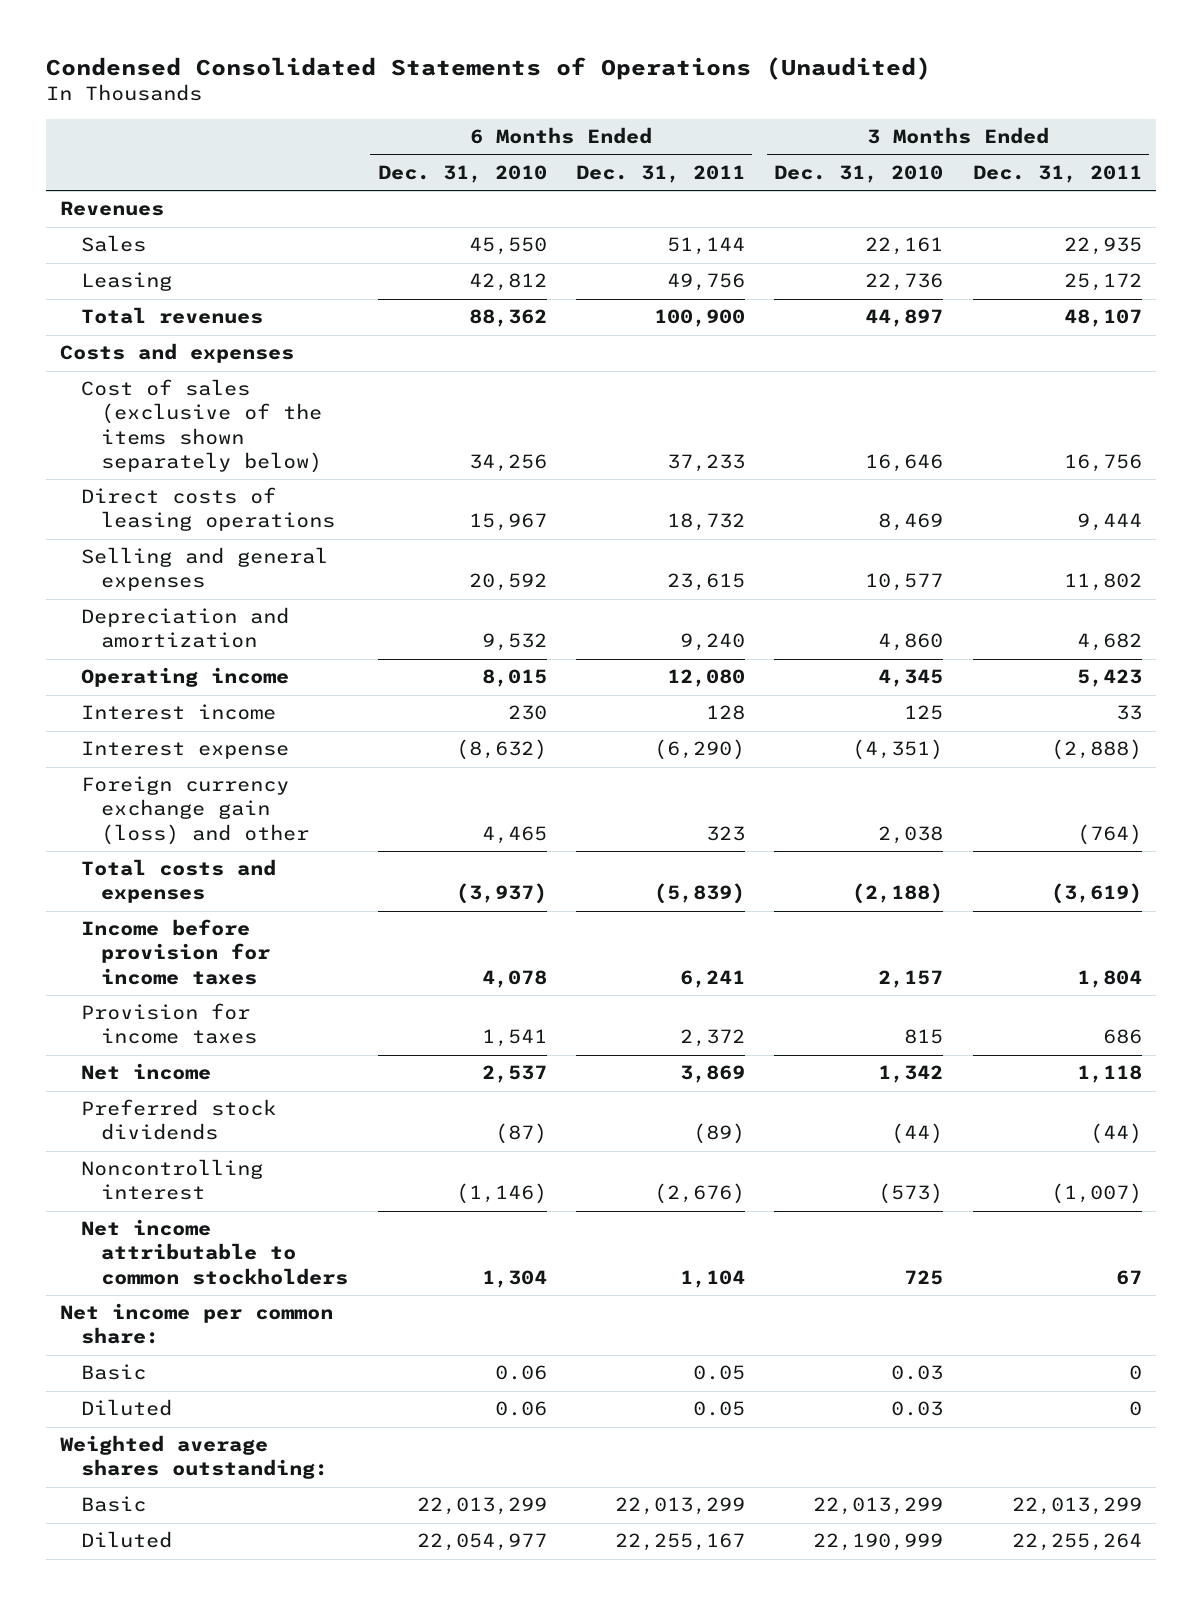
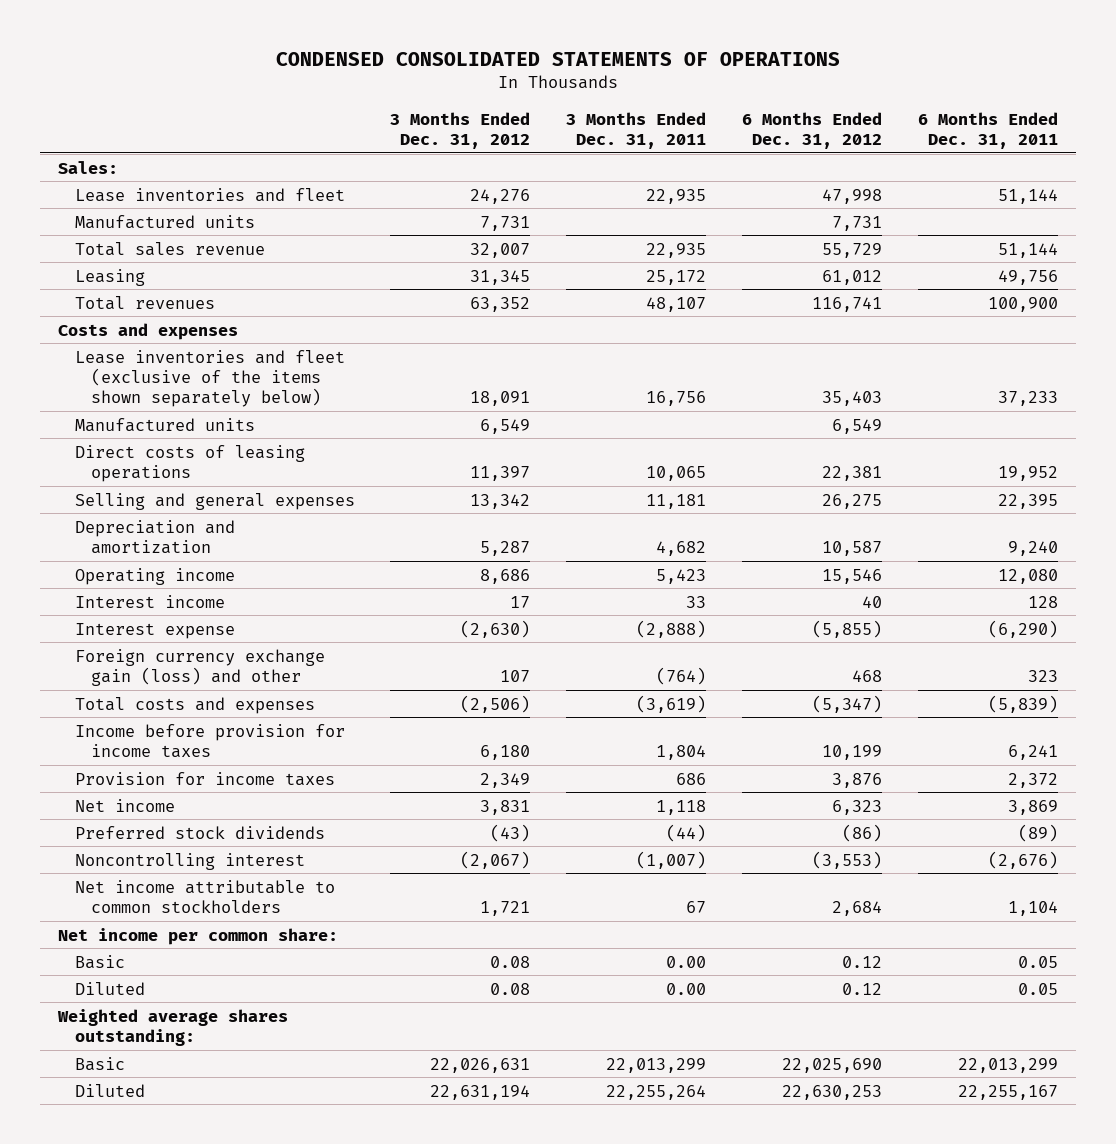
- Condensed Consolidated Statements of Operations (Unaudited)
+ CONDENSED CONSOLIDATED STATEMENTS OF OPERATIONS
- | 6 Months Ended Dec. 31, 2010 | 6 Months Ended Dec. 31, 2011 | 3 Months Ended Dec. 31, 2010 | 3 Months Ended Dec. 31, 2011
+ | 3 Months Ended Dec. 31, 2012 | 3 Months Ended Dec. 31, 2011 | 6 Months Ended Dec. 31, 2012 | 6 Months Ended Dec. 31, 2011
- Revenues
- Sales | 45,550 | 51,144 | 22,161 | 22,935
+ Sales:
+ Lease inventories and fleet | 24,276 | 22,935 | 47,998 | 51,144
+ Manufactured units | 7,731 | | 7,731 |
+ Total sales revenue | 32,007 | 22,935 | 55,729 | 51,144
- Cost of sales (exclusive of the items shown separately below) | 34,256 | 37,233 | 16,646 | 16,756
- Direct costs of leasing operations | 15,967 | 18,732 | 8,469 | 9,444
- Selling and general expenses | 20,592 | 23,615 | 10,577 | 11,802
+ Lease inventories and fleet (exclusive of the items shown separately below) | 18,091 | 16,756 | 35,403 | 37,233
+ Manufactured units | 6,549 | | 6,549 |
+ Direct costs of leasing operations | 11,397 | 10,065 | 22,381 | 19,952
+ Selling and general expenses | 13,342 | 11,181 | 26,275 | 22,395
- Basic | 0.06 | 0.05 | 0.03 | 0
- Diluted | 0.06 | 0.05 | 0.03 | 0
+ Basic | 0.08 | 0.00 | 0.12 | 0.05
+ Diluted | 0.08 | 0.00 | 0.12 | 0.05

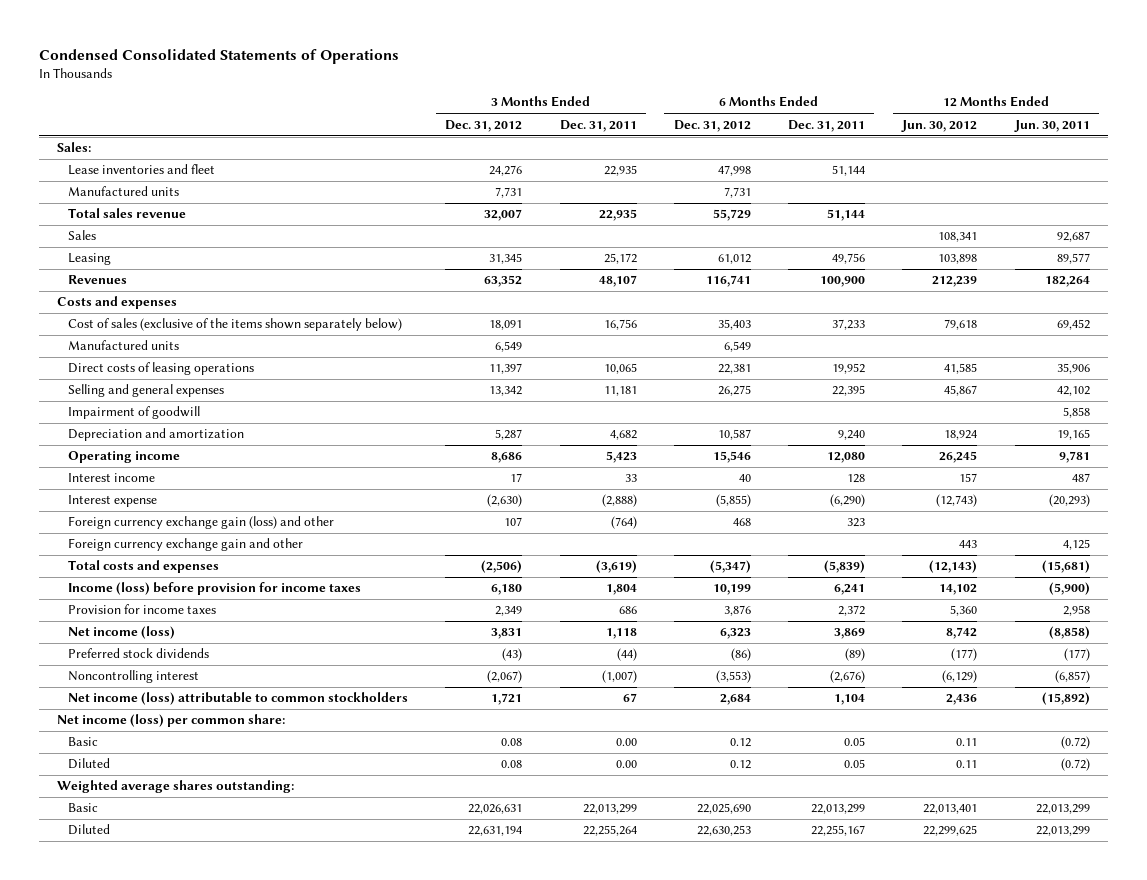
- CONDENSED CONSOLIDATED STATEMENTS OF OPERATIONS
+ Condensed Consolidated Statements of Operations
- | 3 Months Ended Dec. 31, 2012 | 3 Months Ended Dec. 31, 2011 | 6 Months Ended Dec. 31, 2012 | 6 Months Ended Dec. 31, 2011
+ | 3 Months Ended Dec. 31, 2012 | 3 Months Ended Dec. 31, 2011 | 6 Months Ended Dec. 31, 2012 | 6 Months Ended Dec. 31, 2011 | 12 Months Ended Jun. 30, 2012 | 12 Months Ended Jun. 30, 2011
+ Sales | | | | | 108,341 | 92,687
- Total revenues | 63,352 | 48,107 | 116,741 | 100,900
+ Revenues | 63,352 | 48,107 | 116,741 | 100,900 | 212,239 | 182,264
- Lease inventories and fleet (exclusive of the items shown separately below) | 18,091 | 16,756 | 35,403 | 37,233
+ Cost of sales (exclusive of the items shown separately below) | 18,091 | 16,756 | 35,403 | 37,233 | 79,618 | 69,452
+ Impairment of goodwill | | | | | | 5,858
+ Foreign currency exchange gain and other | | | | | 443 | 4,125
- Income before provision for income taxes | 6,180 | 1,804 | 10,199 | 6,241
+ Income (loss) before provision for income taxes | 6,180 | 1,804 | 10,199 | 6,241 | 14,102 | (5,900)
- Net income | 3,831 | 1,118 | 6,323 | 3,869
+ Net income (loss) | 3,831 | 1,118 | 6,323 | 3,869 | 8,742 | (8,858)
- Net income attributable to common stockholders | 1,721 | 67 | 2,684 | 1,104
- Net income per common share:
+ Net income (loss) attributable to common stockholders | 1,721 | 67 | 2,684 | 1,104 | 2,436 | (15,892)
+ Net income (loss) per common share:

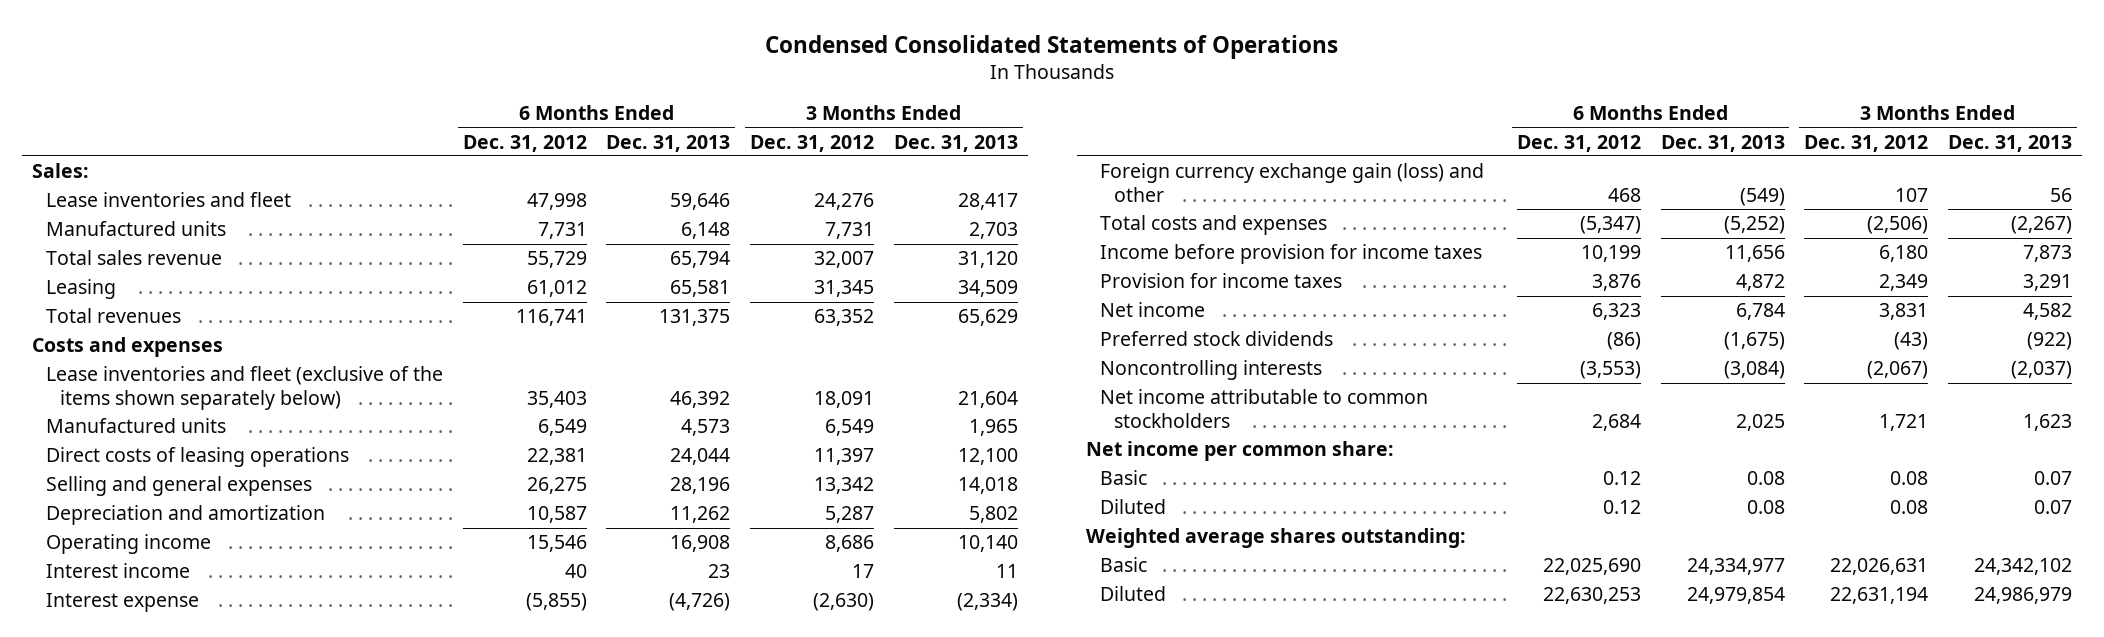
- | 3 Months Ended Dec. 31, 2012 | 3 Months Ended Dec. 31, 2011 | 6 Months Ended Dec. 31, 2012 | 6 Months Ended Dec. 31, 2011 | 12 Months Ended Jun. 30, 2012 | 12 Months Ended Jun. 30, 2011
+ | 6 Months Ended Dec. 31, 2012 | 6 Months Ended Dec. 31, 2013 | 3 Months Ended Dec. 31, 2012 | 3 Months Ended Dec. 31, 2013
- Sales | | | | | 108,341 | 92,687
- Revenues | 63,352 | 48,107 | 116,741 | 100,900 | 212,239 | 182,264
+ Total revenues | 116,741 | 131,375 | 63,352 | 65,629
- Cost of sales (exclusive of the items shown separately below) | 18,091 | 16,756 | 35,403 | 37,233 | 79,618 | 69,452
+ Lease inventories and fleet (exclusive of the items shown separately below) | 35,403 | 46,392 | 18,091 | 21,604
- Impairment of goodwill | | | | | | 5,858
- Foreign currency exchange gain and other | | | | | 443 | 4,125
- Income (loss) before provision for income taxes | 6,180 | 1,804 | 10,199 | 6,241 | 14,102 | (5,900)
+ Income before provision for income taxes | 10,199 | 11,656 | 6,180 | 7,873
- Net income (loss) | 3,831 | 1,118 | 6,323 | 3,869 | 8,742 | (8,858)
+ Net income | 6,323 | 6,784 | 3,831 | 4,582
- Noncontrolling interest | (2,067) | (1,007) | (3,553) | (2,676) | (6,129) | (6,857)
- Net income (loss) attributable to common stockholders | 1,721 | 67 | 2,684 | 1,104 | 2,436 | (15,892)
- Net income (loss) per common share:
+ Noncontrolling interests | (3,553) | (3,084) | (2,067) | (2,037)
+ Net income attributable to common stockholders | 2,684 | 2,025 | 1,721 | 1,623
+ Net income per common share:

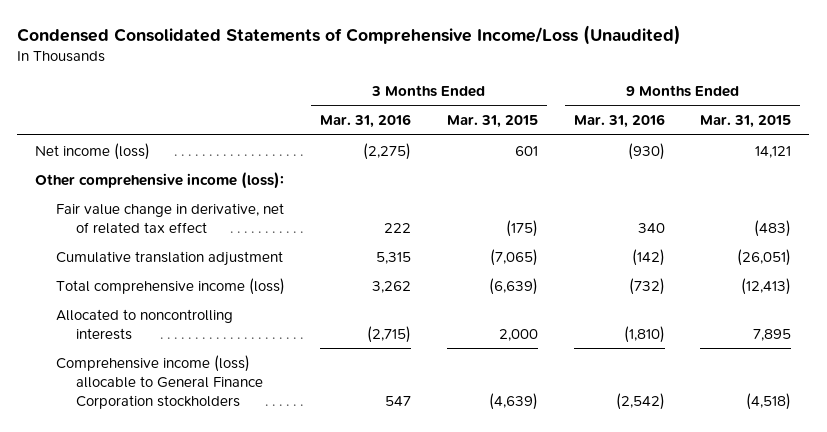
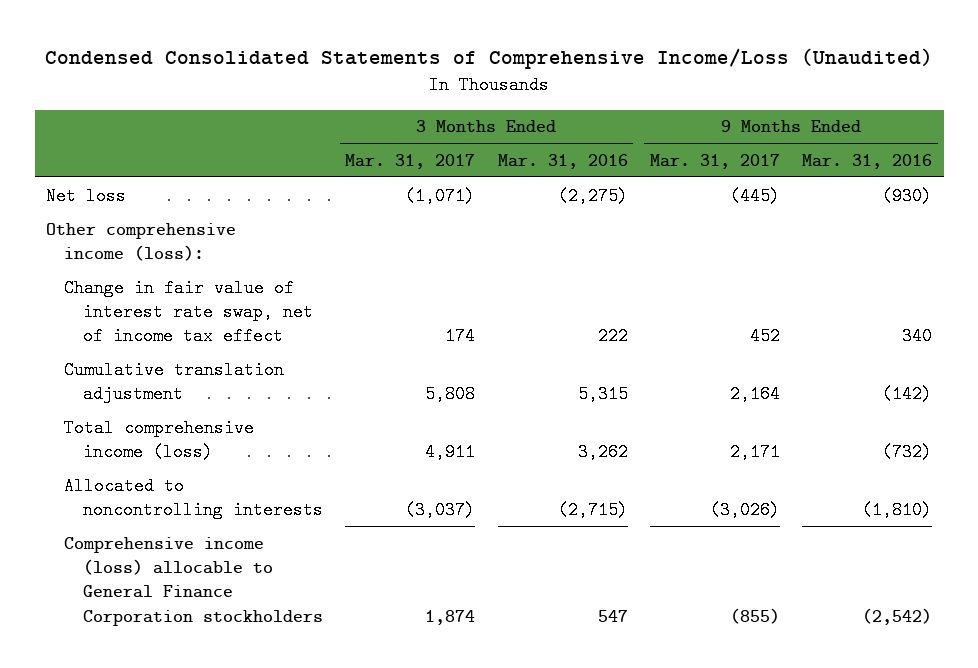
- | 3 Months Ended Mar. 31, 2016 | 3 Months Ended Mar. 31, 2015 | 9 Months Ended Mar. 31, 2016 | 9 Months Ended Mar. 31, 2015
+ | 3 Months Ended Mar. 31, 2017 | 3 Months Ended Mar. 31, 2016 | 9 Months Ended Mar. 31, 2017 | 9 Months Ended Mar. 31, 2016
- Net income (loss) | (2,275) | 601 | (930) | 14,121
+ Net loss | (1,071) | (2,275) | (445) | (930)
- Fair value change in derivative, net of related tax effect | 222 | (175) | 340 | (483)
+ Change in fair value of interest rate swap, net of income tax effect | 174 | 222 | 452 | 340

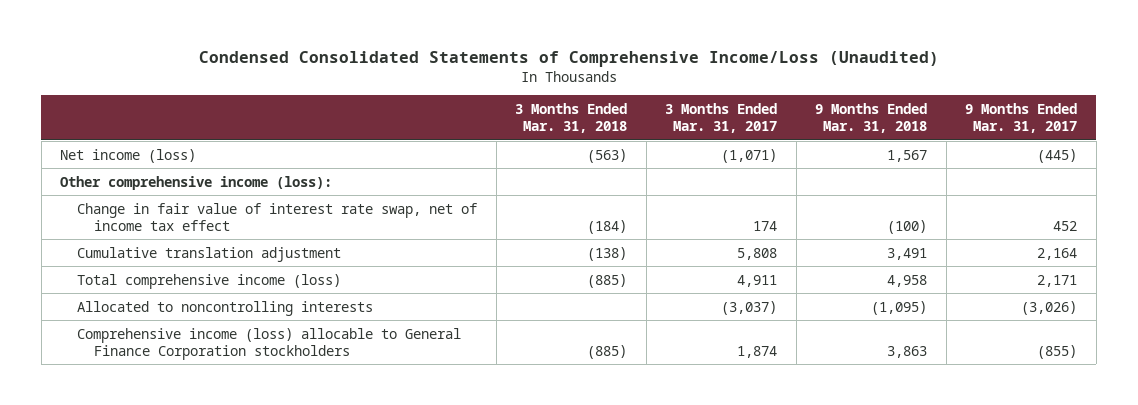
- | 3 Months Ended Mar. 31, 2017 | 3 Months Ended Mar. 31, 2016 | 9 Months Ended Mar. 31, 2017 | 9 Months Ended Mar. 31, 2016
+ | 3 Months Ended Mar. 31, 2018 | 3 Months Ended Mar. 31, 2017 | 9 Months Ended Mar. 31, 2018 | 9 Months Ended Mar. 31, 2017
- Net loss | (1,071) | (2,275) | (445) | (930)
+ Net income (loss) | (563) | (1,071) | 1,567 | (445)

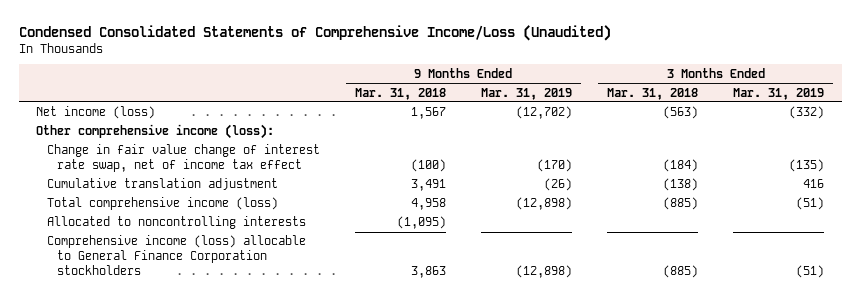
- | 3 Months Ended Mar. 31, 2018 | 3 Months Ended Mar. 31, 2017 | 9 Months Ended Mar. 31, 2018 | 9 Months Ended Mar. 31, 2017
+ | 9 Months Ended Mar. 31, 2018 | 9 Months Ended Mar. 31, 2019 | 3 Months Ended Mar. 31, 2018 | 3 Months Ended Mar. 31, 2019
- Change in fair value of interest rate swap, net of income tax effect | (184) | 174 | (100) | 452
+ Change in fair value change of interest rate swap, net of income tax effect | (100) | (170) | (184) | (135)

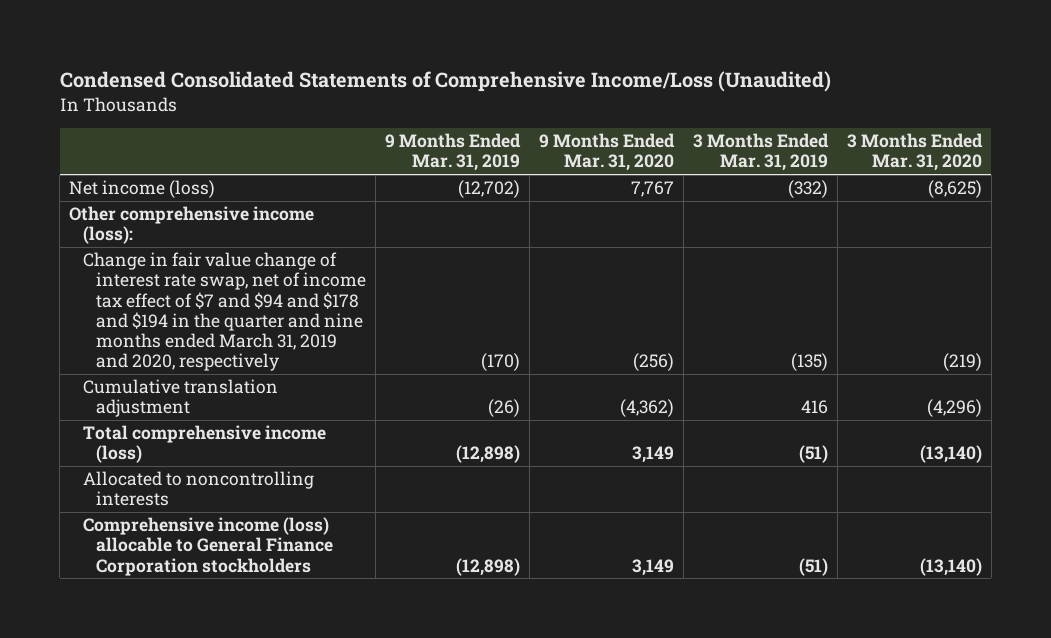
- | 9 Months Ended Mar. 31, 2018 | 9 Months Ended Mar. 31, 2019 | 3 Months Ended Mar. 31, 2018 | 3 Months Ended Mar. 31, 2019
+ | 9 Months Ended Mar. 31, 2019 | 9 Months Ended Mar. 31, 2020 | 3 Months Ended Mar. 31, 2019 | 3 Months Ended Mar. 31, 2020
- Change in fair value change of interest rate swap, net of income tax effect | (100) | (170) | (184) | (135)
+ Change in fair value change of interest rate swap, net of income tax effect of $7 and $94 and $178 and $194 in the quarter and nine months ended March 31, 2019 and 2020, respectively | (170) | (256) | (135) | (219)

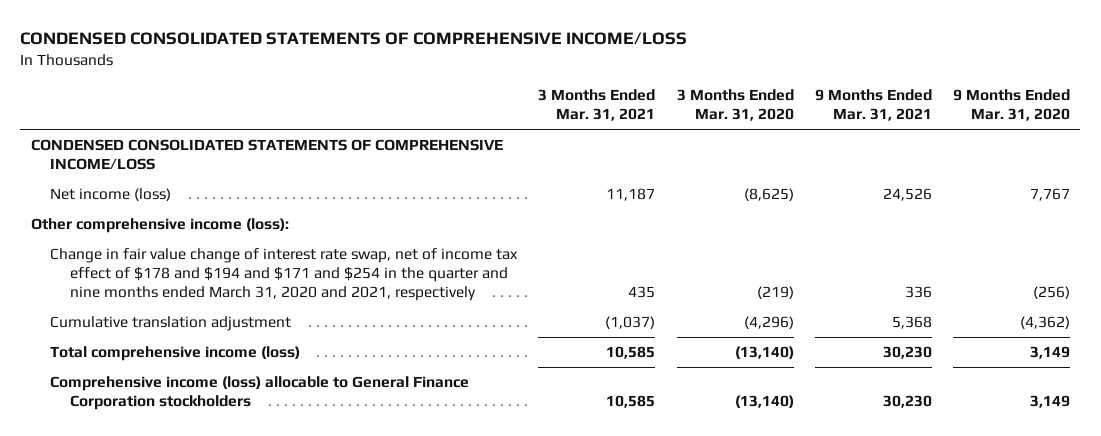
- Condensed Consolidated Statements of Comprehensive Income/Loss (Unaudited)
+ CONDENSED CONSOLIDATED STATEMENTS OF COMPREHENSIVE INCOME/LOSS
- | 9 Months Ended Mar. 31, 2019 | 9 Months Ended Mar. 31, 2020 | 3 Months Ended Mar. 31, 2019 | 3 Months Ended Mar. 31, 2020
+ | 3 Months Ended Mar. 31, 2021 | 3 Months Ended Mar. 31, 2020 | 9 Months Ended Mar. 31, 2021 | 9 Months Ended Mar. 31, 2020
+ CONDENSED CONSOLIDATED STATEMENTS OF COMPREHENSIVE INCOME/LOSS
- Change in fair value change of interest rate swap, net of income tax effect of $7 and $94 and $178 and $194 in the quarter and nine months ended March 31, 2019 and 2020, respectively | (170) | (256) | (135) | (219)
+ Change in fair value change of interest rate swap, net of income tax effect of $178 and $194 and $171 and $254 in the quarter and nine months ended March 31, 2020 and 2021, respectively | 435 | (219) | 336 | (256)
- Allocated to noncontrolling interests

